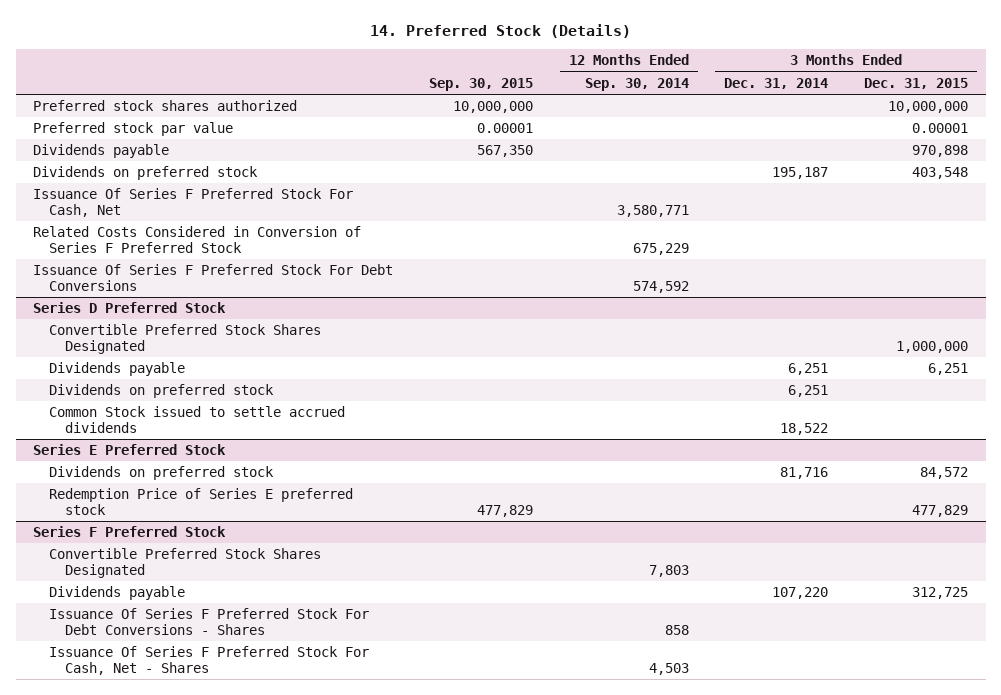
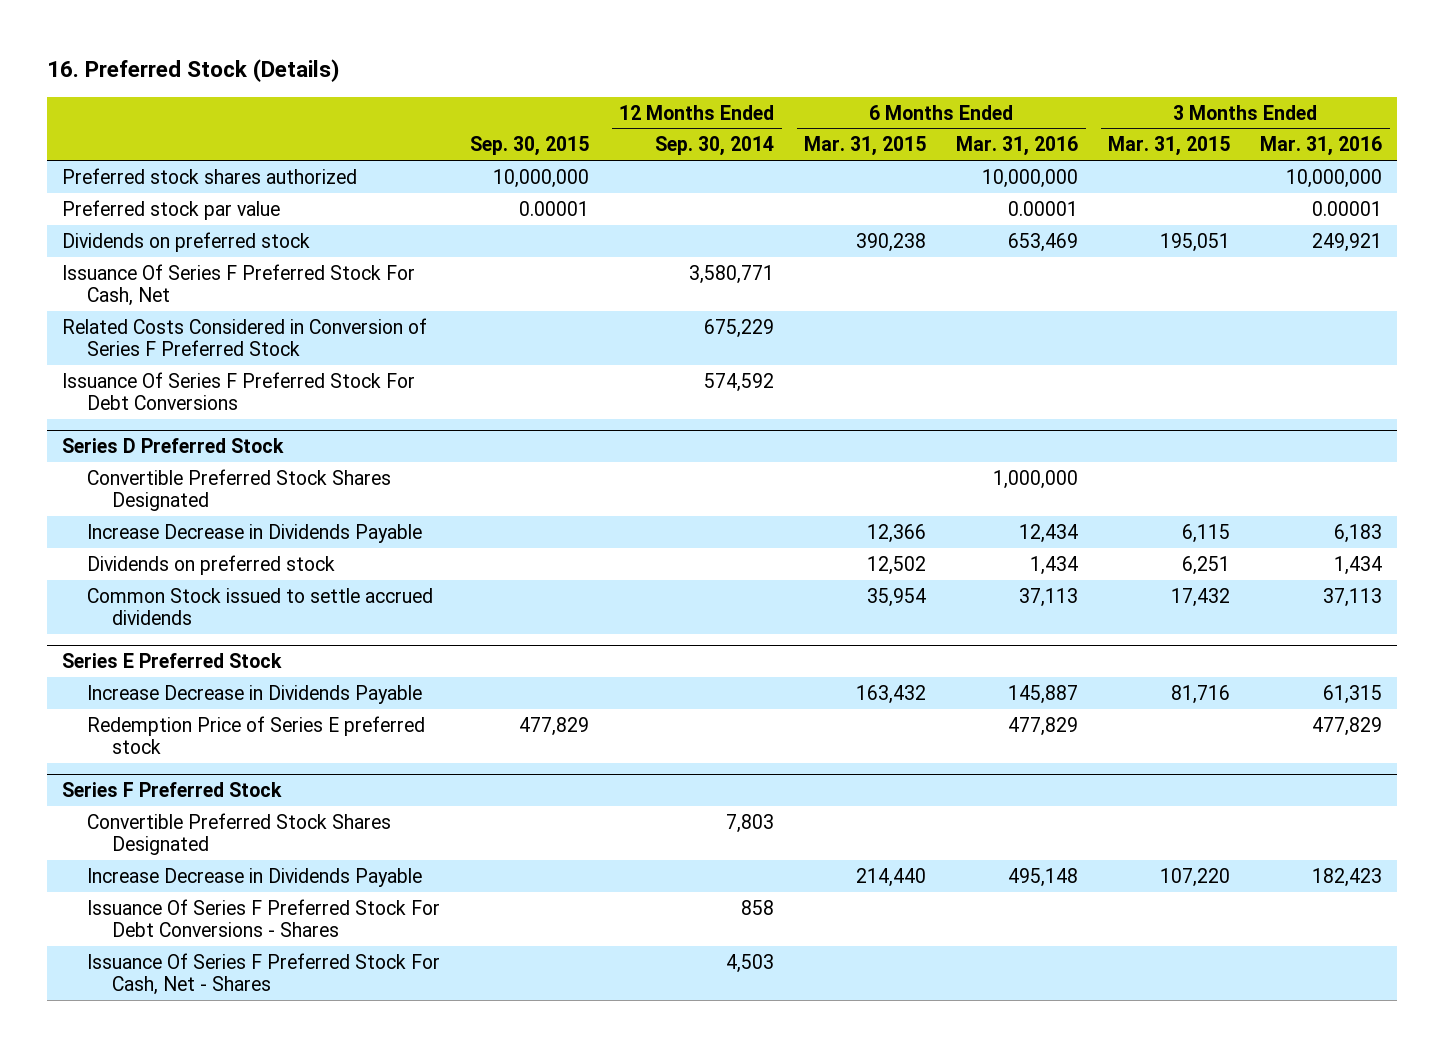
- 14. Preferred Stock (Details)
+ 16. Preferred Stock (Details)
- | Sep. 30, 2015 | 12 Months Ended Sep. 30, 2014 | 3 Months Ended Dec. 31, 2014 | 3 Months Ended Dec. 31, 2015
+ | Sep. 30, 2015 | 12 Months Ended Sep. 30, 2014 | 6 Months Ended Mar. 31, 2015 | 6 Months Ended Mar. 31, 2016 | 3 Months Ended Mar. 31, 2015 | 3 Months Ended Mar. 31, 2016
- Dividends payable | 567,350 | | | 970,898
@ Series D Preferred Stock
- Dividends payable | | | 6,251 | 6,251
+ Increase Decrease in Dividends Payable | | | 12,366 | 12,434 | 6,115 | 6,183
@ Series E Preferred Stock
- Dividends on preferred stock | | | 81,716 | 84,572
+ Increase Decrease in Dividends Payable | | | 163,432 | 145,887 | 81,716 | 61,315
@ Series F Preferred Stock
- Dividends payable | | | 107,220 | 312,725
+ Increase Decrease in Dividends Payable | | | 214,440 | 495,148 | 107,220 | 182,423

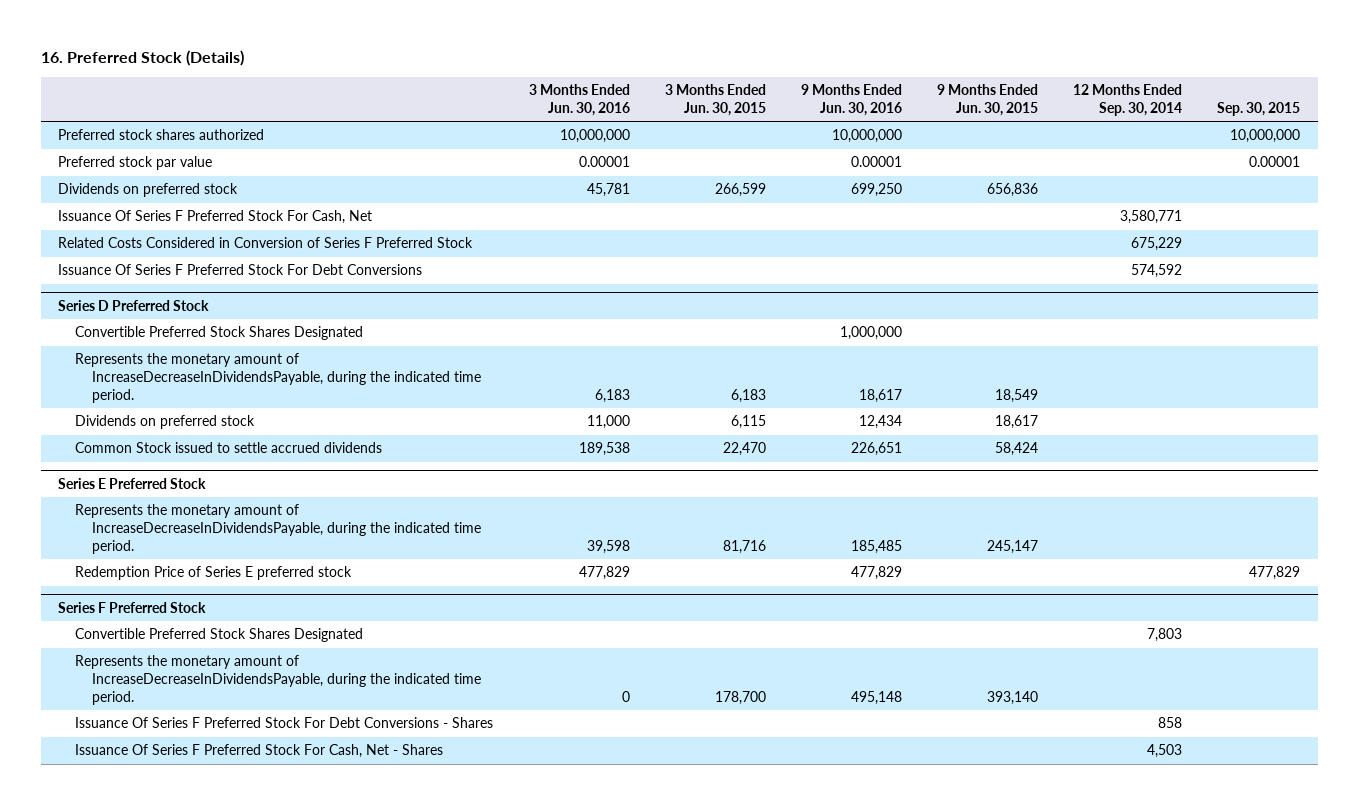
- | Sep. 30, 2015 | 12 Months Ended Sep. 30, 2014 | 6 Months Ended Mar. 31, 2015 | 6 Months Ended Mar. 31, 2016 | 3 Months Ended Mar. 31, 2015 | 3 Months Ended Mar. 31, 2016
+ | 3 Months Ended Jun. 30, 2016 | 3 Months Ended Jun. 30, 2015 | 9 Months Ended Jun. 30, 2016 | 9 Months Ended Jun. 30, 2015 | 12 Months Ended Sep. 30, 2014 | Sep. 30, 2015
@ Series D Preferred Stock
- Increase Decrease in Dividends Payable | | | 12,366 | 12,434 | 6,115 | 6,183
+ Represents the monetary amount of IncreaseDecreaseInDividendsPayable, during the indicated time period. | 6,183 | 6,183 | 18,617 | 18,549 | |
@ Series E Preferred Stock
- Increase Decrease in Dividends Payable | | | 163,432 | 145,887 | 81,716 | 61,315
+ Represents the monetary amount of IncreaseDecreaseInDividendsPayable, during the indicated time period. | 39,598 | 81,716 | 185,485 | 245,147 | |
@ Series F Preferred Stock
- Increase Decrease in Dividends Payable | | | 214,440 | 495,148 | 107,220 | 182,423
+ Represents the monetary amount of IncreaseDecreaseInDividendsPayable, during the indicated time period. | 0 | 178,700 | 495,148 | 393,140 | |

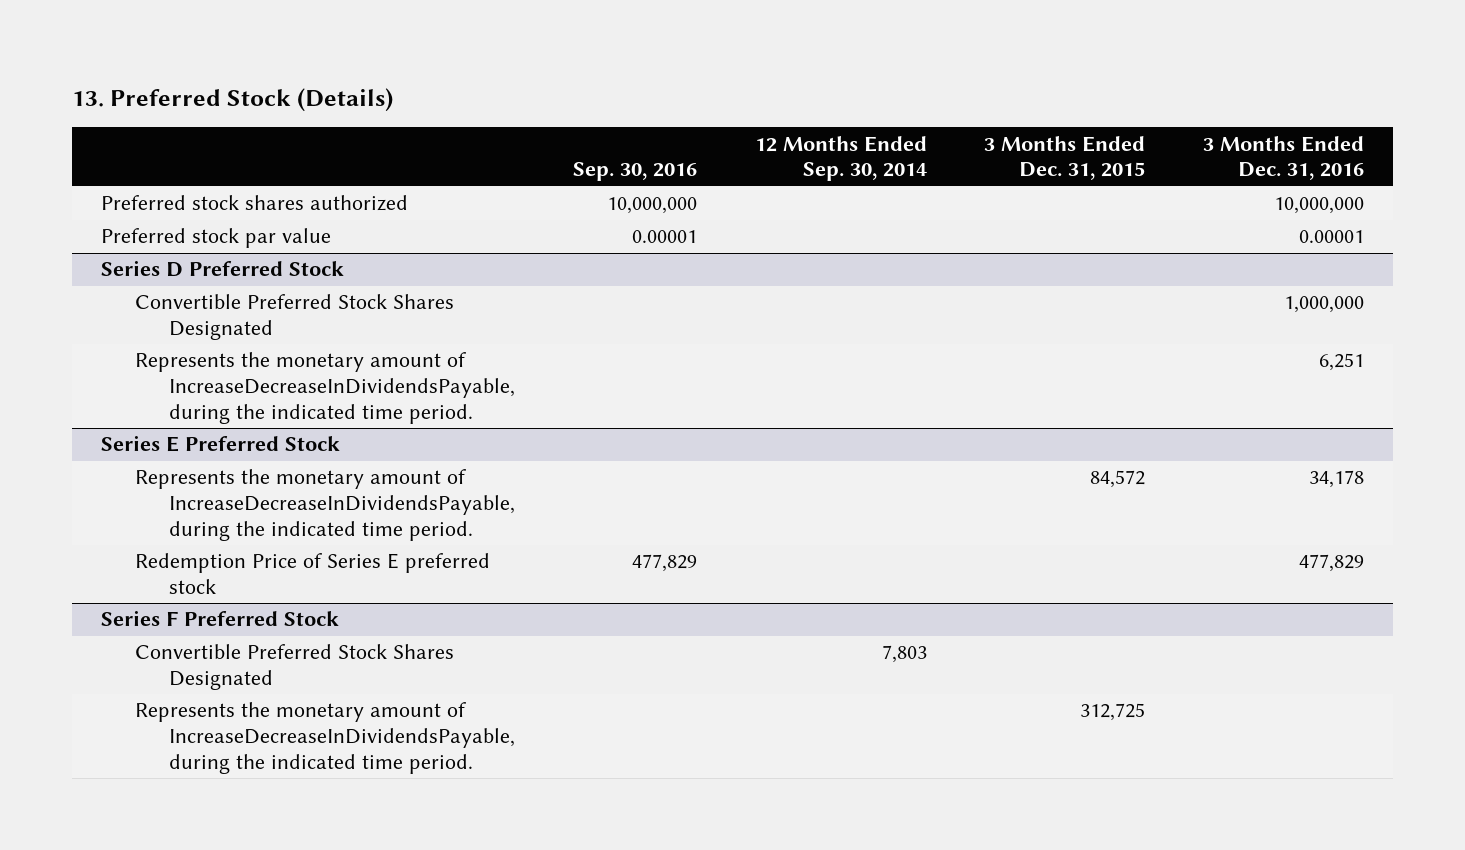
- 16. Preferred Stock (Details)
+ 13. Preferred Stock (Details)
- | 3 Months Ended Jun. 30, 2016 | 3 Months Ended Jun. 30, 2015 | 9 Months Ended Jun. 30, 2016 | 9 Months Ended Jun. 30, 2015 | 12 Months Ended Sep. 30, 2014 | Sep. 30, 2015
+ | Sep. 30, 2016 | 12 Months Ended Sep. 30, 2014 | 3 Months Ended Dec. 31, 2015 | 3 Months Ended Dec. 31, 2016
- Dividends on preferred stock | 45,781 | 266,599 | 699,250 | 656,836 | |
- Issuance Of Series F Preferred Stock For Cash, Net | | | | | 3,580,771 |
- Related Costs Considered in Conversion of Series F Preferred Stock | | | | | 675,229 |
- Issuance Of Series F Preferred Stock For Debt Conversions | | | | | 574,592 |
@ Series D Preferred Stock
- Dividends on preferred stock | 11,000 | 6,115 | 12,434 | 18,617 | |
- Common Stock issued to settle accrued dividends | 189,538 | 22,470 | 226,651 | 58,424 | |
@ Series F Preferred Stock
- Issuance Of Series F Preferred Stock For Debt Conversions - Shares | | | | | 858 |
- Issuance Of Series F Preferred Stock For Cash, Net - Shares | | | | | 4,503 |

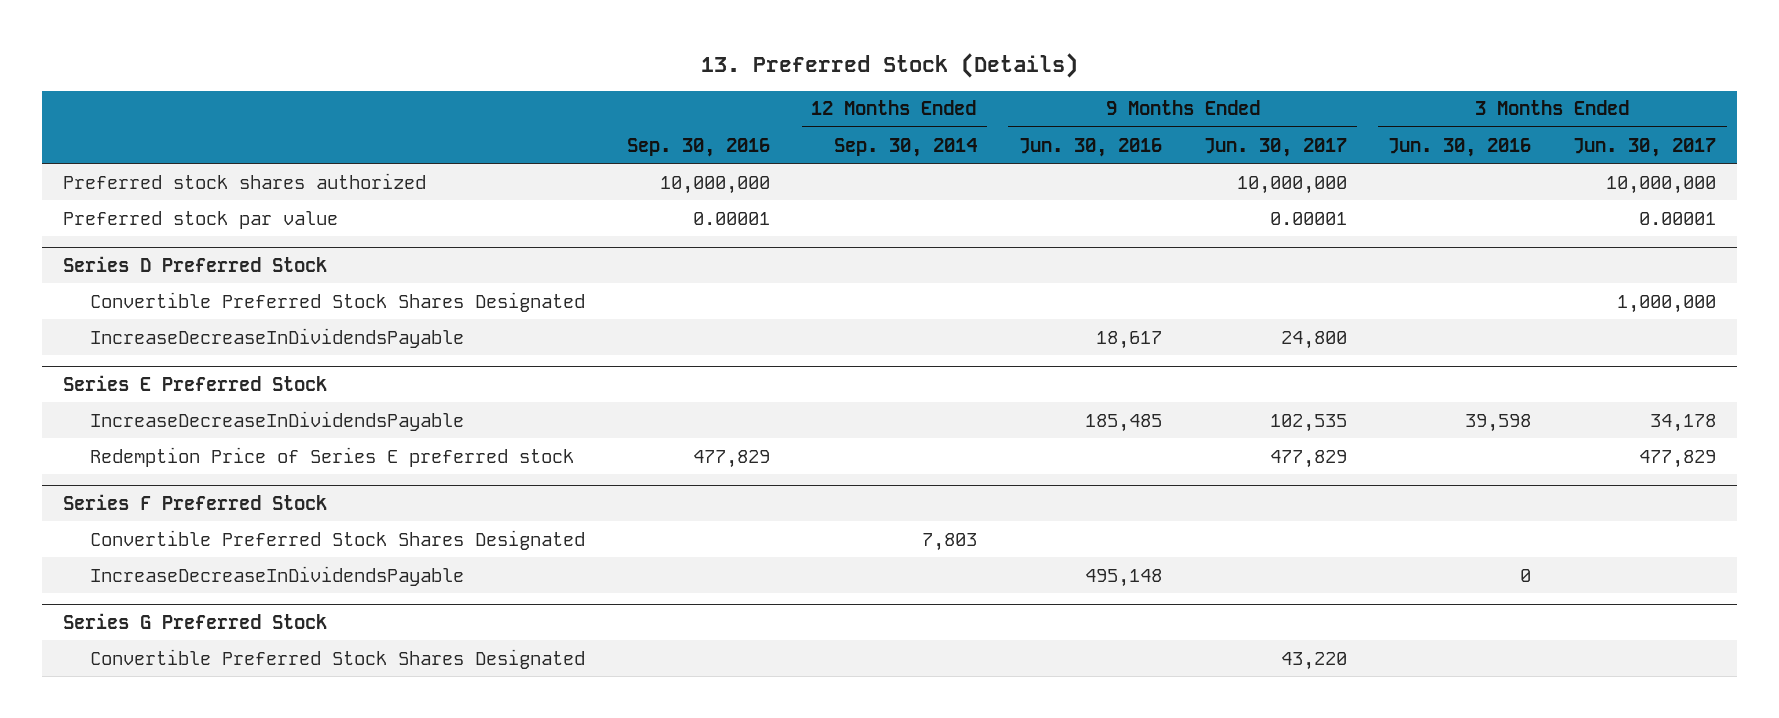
- | Sep. 30, 2016 | 12 Months Ended Sep. 30, 2014 | 3 Months Ended Dec. 31, 2015 | 3 Months Ended Dec. 31, 2016
+ | Sep. 30, 2016 | 12 Months Ended Sep. 30, 2014 | 9 Months Ended Jun. 30, 2016 | 9 Months Ended Jun. 30, 2017 | 3 Months Ended Jun. 30, 2016 | 3 Months Ended Jun. 30, 2017
@ Series D Preferred Stock
- Represents the monetary amount of IncreaseDecreaseInDividendsPayable, during the indicated time period. | | | | 6,251
+ IncreaseDecreaseInDividendsPayable | | | 18,617 | 24,800 | |
@ Series E Preferred Stock
- Represents the monetary amount of IncreaseDecreaseInDividendsPayable, during the indicated time period. | | | 84,572 | 34,178
+ IncreaseDecreaseInDividendsPayable | | | 185,485 | 102,535 | 39,598 | 34,178
@ Series F Preferred Stock
- Represents the monetary amount of IncreaseDecreaseInDividendsPayable, during the indicated time period. | | | 312,725 |
+ IncreaseDecreaseInDividendsPayable | | | 495,148 | | 0 |
+ Series G Preferred Stock
+ Convertible Preferred Stock Shares Designated | | | | 43,220 | |

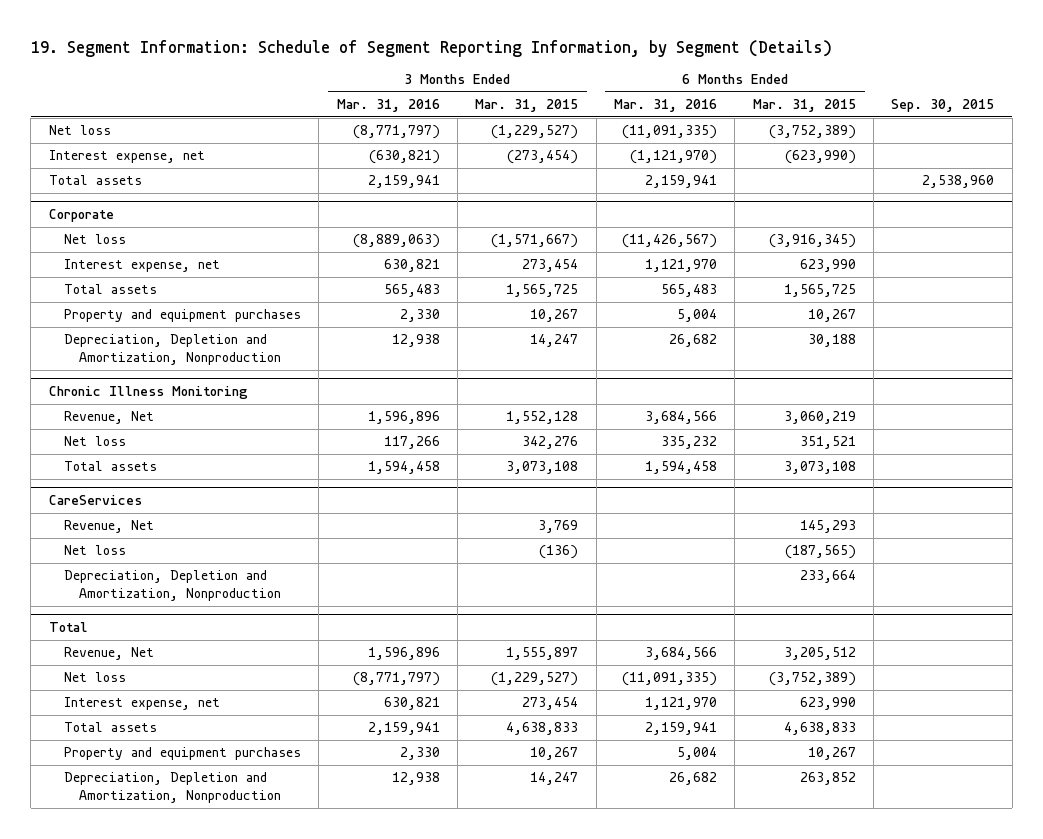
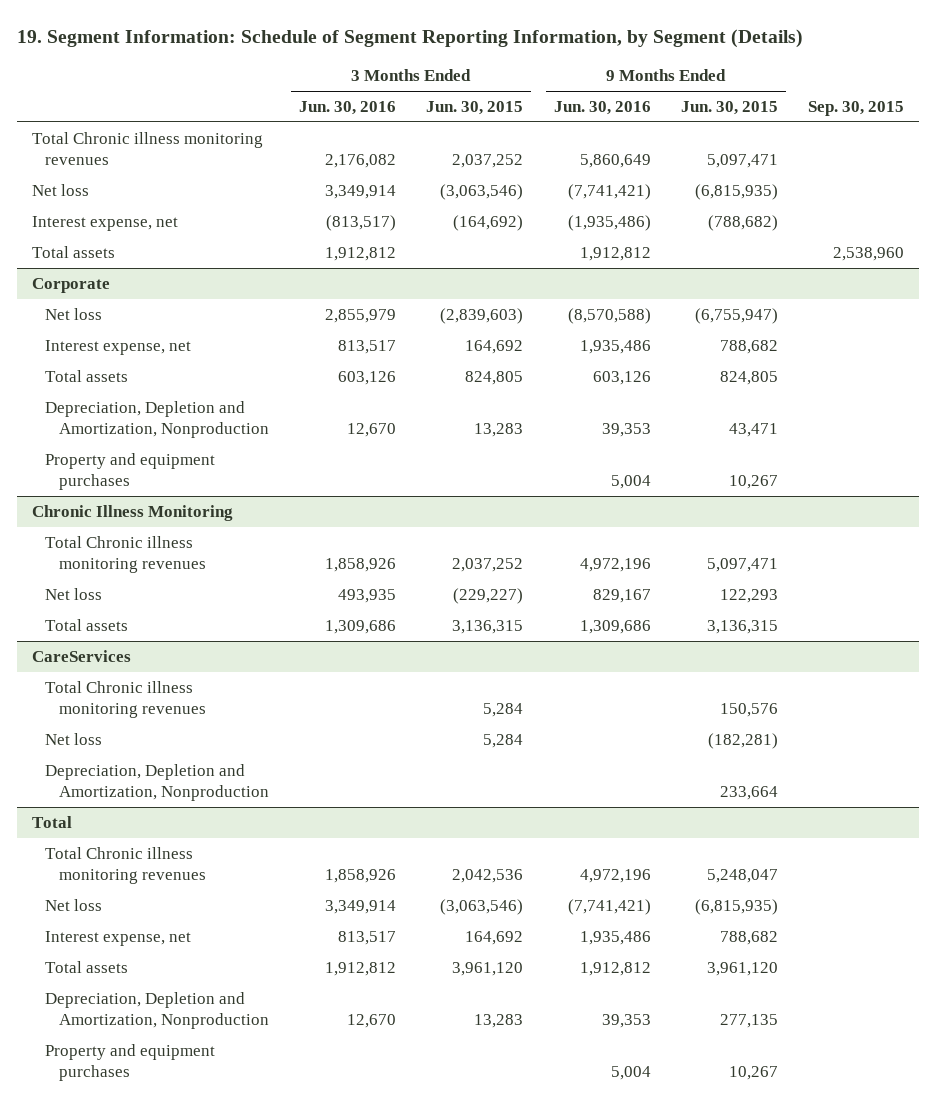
- | 3 Months Ended Mar. 31, 2016 | 3 Months Ended Mar. 31, 2015 | 6 Months Ended Mar. 31, 2016 | 6 Months Ended Mar. 31, 2015 | Sep. 30, 2015
+ | 3 Months Ended Jun. 30, 2016 | 3 Months Ended Jun. 30, 2015 | 9 Months Ended Jun. 30, 2016 | 9 Months Ended Jun. 30, 2015 | Sep. 30, 2015
+ Total Chronic illness monitoring revenues | 2,176,082 | 2,037,252 | 5,860,649 | 5,097,471 |
@ Corporate
moved down: Property and equipment purchases | | | 5,004 | 10,267 |
@ Chronic Illness Monitoring
- Revenue, Net | 1,596,896 | 1,552,128 | 3,684,566 | 3,060,219 |
+ Total Chronic illness monitoring revenues | 1,858,926 | 2,037,252 | 4,972,196 | 5,097,471 |
@ CareServices
- Revenue, Net | | 3,769 | | 145,293 |
+ Total Chronic illness monitoring revenues | | 5,284 | | 150,576 |
@ Total
- Revenue, Net | 1,596,896 | 1,555,897 | 3,684,566 | 3,205,512 |
+ Total Chronic illness monitoring revenues | 1,858,926 | 2,042,536 | 4,972,196 | 5,248,047 |
moved down: Property and equipment purchases | | | 5,004 | 10,267 |

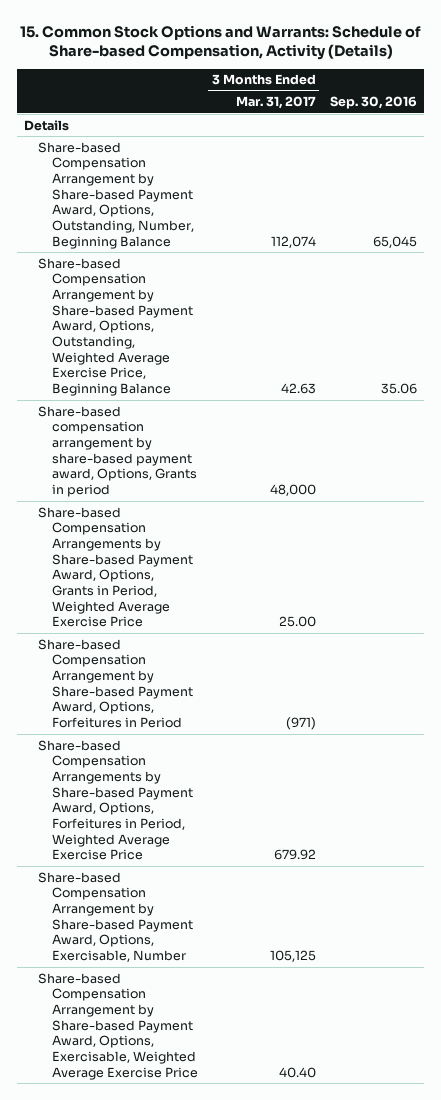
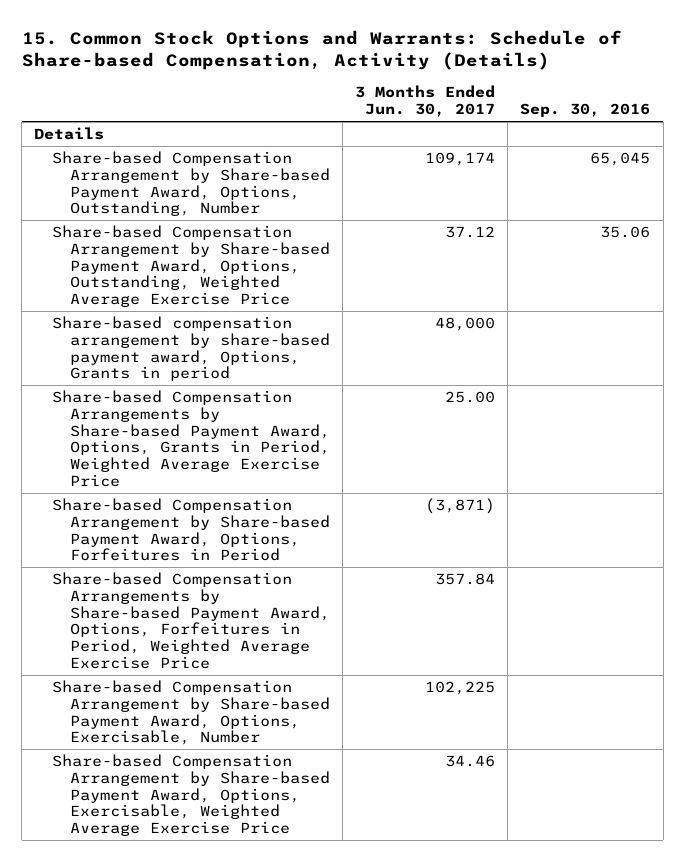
- | 3 Months Ended Mar. 31, 2017 | Sep. 30, 2016
+ | 3 Months Ended Jun. 30, 2017 | Sep. 30, 2016
- Share-based Compensation Arrangement by Share-based Payment Award, Options, Outstanding, Number, Beginning Balance | 112,074 | 65,045
- Share-based Compensation Arrangement by Share-based Payment Award, Options, Outstanding, Weighted Average Exercise Price, Beginning Balance | 42.63 | 35.06
+ Share-based Compensation Arrangement by Share-based Payment Award, Options, Outstanding, Number | 109,174 | 65,045
+ Share-based Compensation Arrangement by Share-based Payment Award, Options, Outstanding, Weighted Average Exercise Price | 37.12 | 35.06

